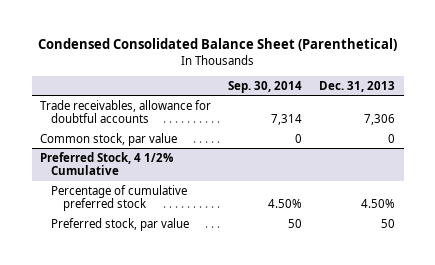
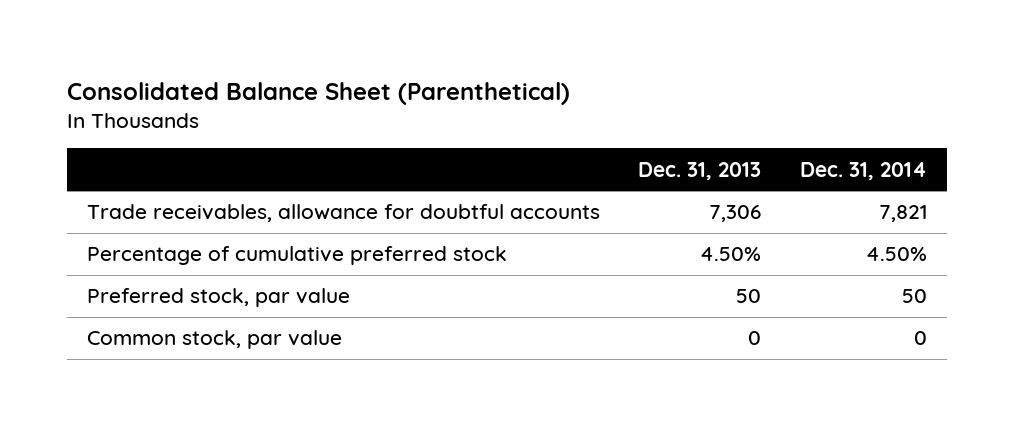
- Condensed Consolidated Balance Sheet (Parenthetical)
+ Consolidated Balance Sheet (Parenthetical)
- | Sep. 30, 2014 | Dec. 31, 2013
+ | Dec. 31, 2013 | Dec. 31, 2014
- Preferred Stock, 4 1/2% Cumulative
moved down: Common stock, par value | 0 | 0

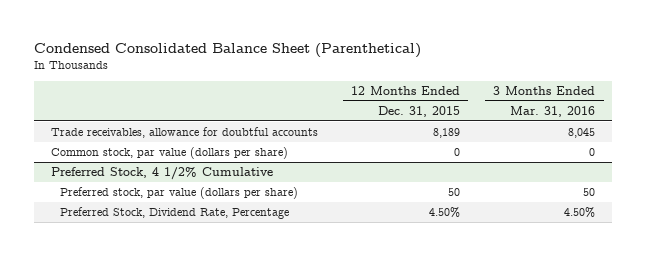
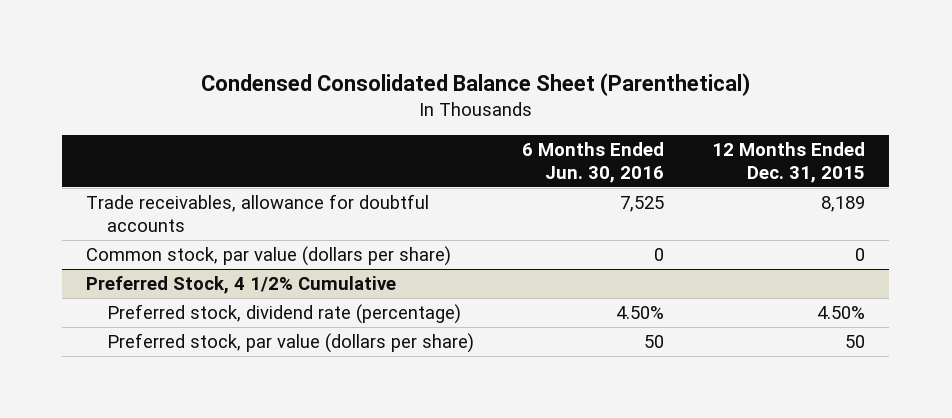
- | 12 Months Ended Dec. 31, 2015 | 3 Months Ended Mar. 31, 2016
+ | 6 Months Ended Jun. 30, 2016 | 12 Months Ended Dec. 31, 2015
@ Preferred Stock, 4 1/2% Cumulative
+ Preferred stock, dividend rate (percentage) | 4.50% | 4.50%
- Preferred Stock, Dividend Rate, Percentage | 4.50% | 4.50%

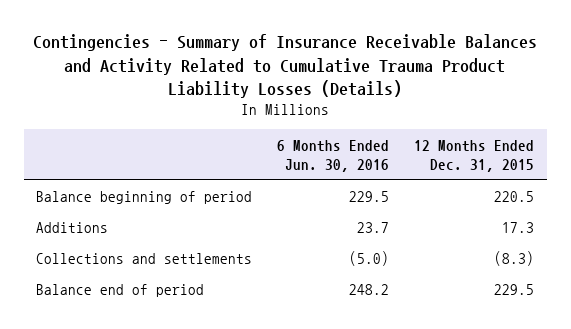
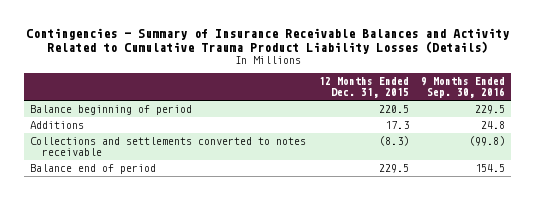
- | 6 Months Ended Jun. 30, 2016 | 12 Months Ended Dec. 31, 2015
+ | 12 Months Ended Dec. 31, 2015 | 9 Months Ended Sep. 30, 2016
- Collections and settlements | (5.0) | (8.3)
+ Collections and settlements converted to notes receivable | (8.3) | (99.8)

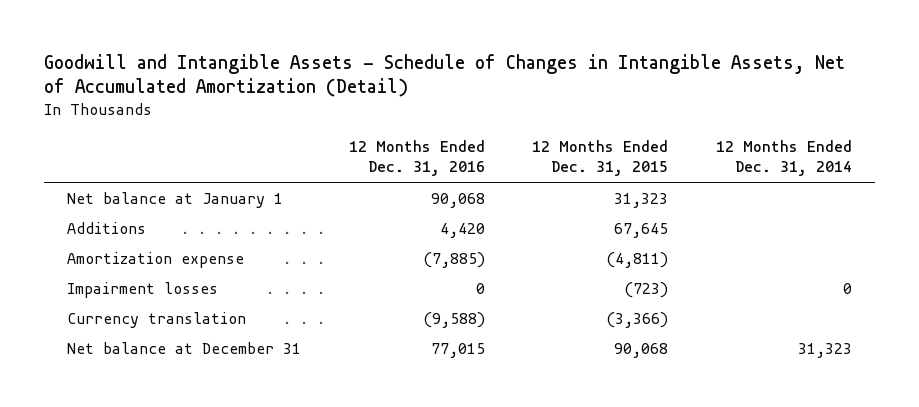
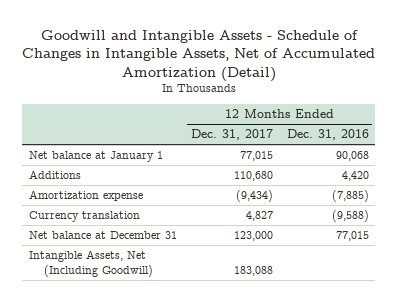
- | 12 Months Ended Dec. 31, 2016 | 12 Months Ended Dec. 31, 2015 | 12 Months Ended Dec. 31, 2014
+ | 12 Months Ended Dec. 31, 2017 | 12 Months Ended Dec. 31, 2016
- Impairment losses | 0 | (723) | 0
+ Intangible Assets, Net (Including Goodwill) | 183,088 |

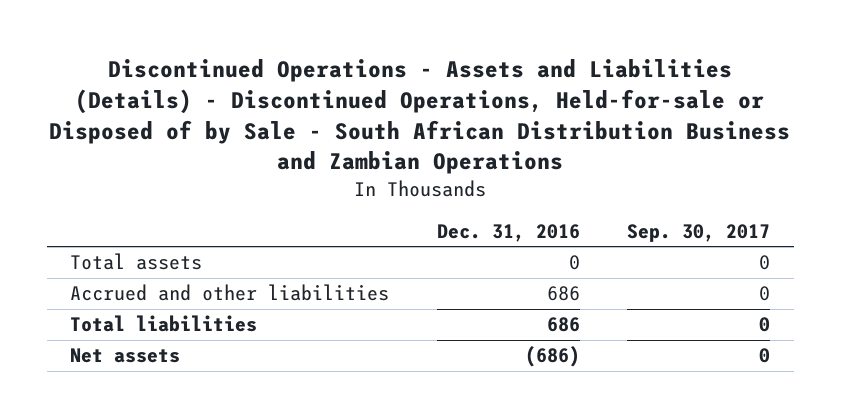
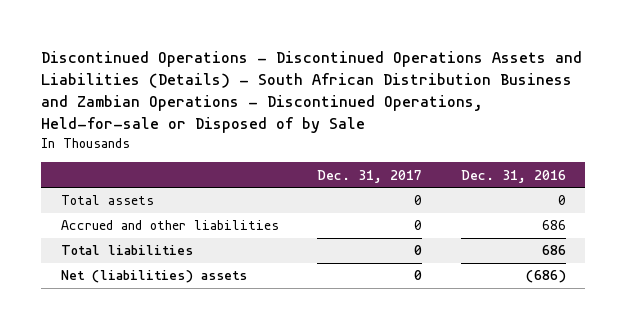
- Discontinued Operations - Assets and Liabilities (Details) - Discontinued Operations, Held-for-sale or Disposed of by Sale - South African Distribution Business and Zambian Operations
+ Discontinued Operations - Discontinued Operations Assets and Liabilities (Details) - South African Distribution Business and Zambian Operations - Discontinued Operations, Held-for-sale or Disposed of by Sale
- | Dec. 31, 2016 | Sep. 30, 2017
+ | Dec. 31, 2017 | Dec. 31, 2016
- Net assets | (686) | 0
+ Net (liabilities) assets | 0 | (686)

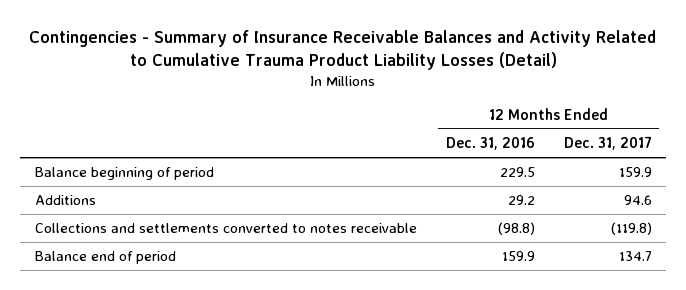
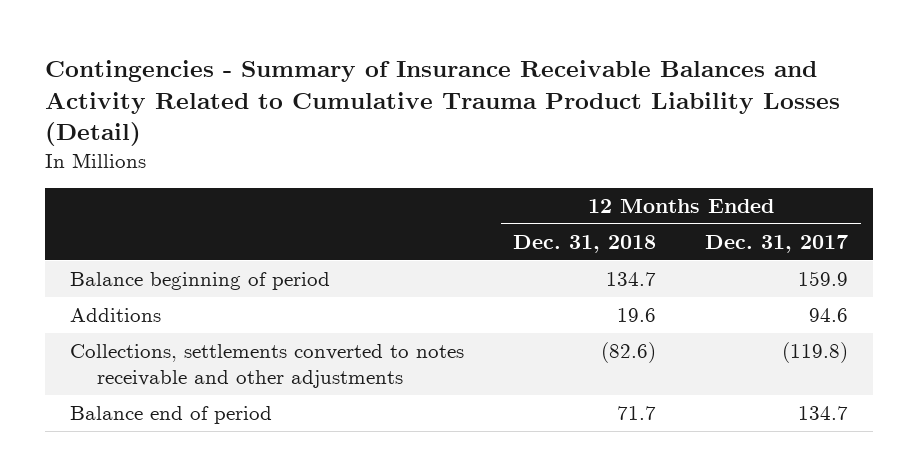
- | 12 Months Ended Dec. 31, 2016 | 12 Months Ended Dec. 31, 2017
+ | 12 Months Ended Dec. 31, 2018 | 12 Months Ended Dec. 31, 2017
- Collections and settlements converted to notes receivable | (98.8) | (119.8)
+ Collections, settlements converted to notes receivable and other adjustments | (82.6) | (119.8)

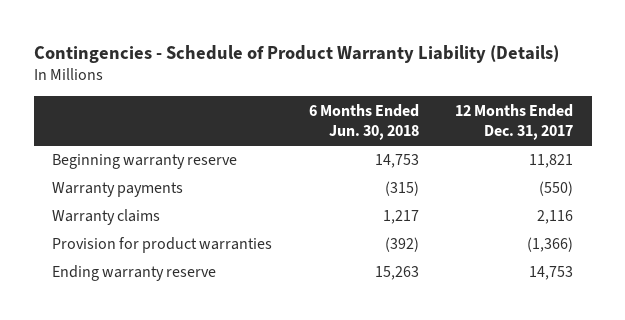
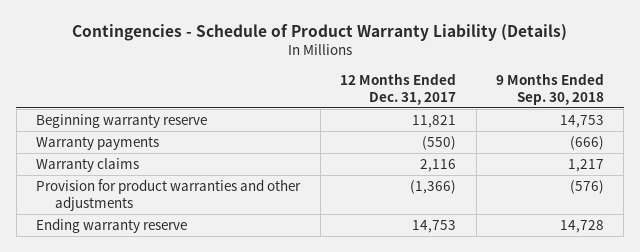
- | 6 Months Ended Jun. 30, 2018 | 12 Months Ended Dec. 31, 2017
+ | 12 Months Ended Dec. 31, 2017 | 9 Months Ended Sep. 30, 2018
- Provision for product warranties | (392) | (1,366)
+ Provision for product warranties and other adjustments | (1,366) | (576)

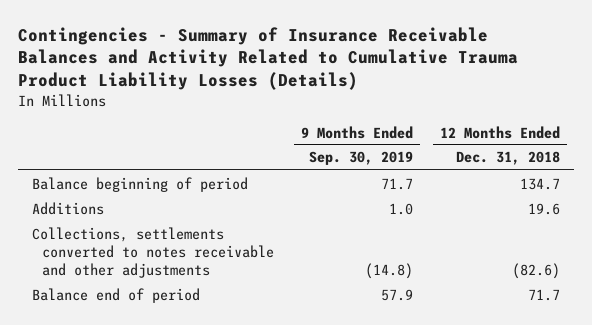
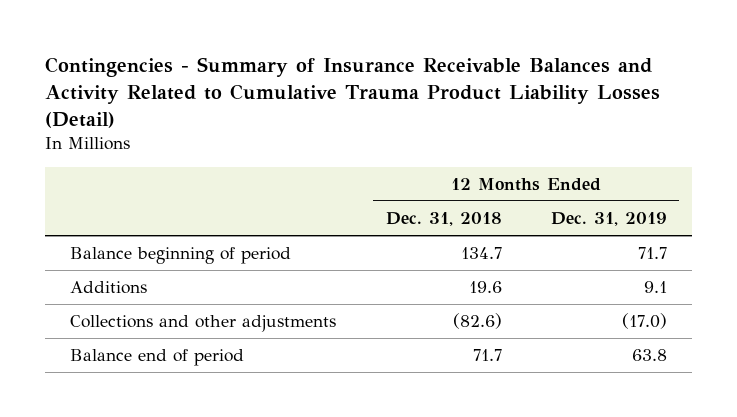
- Contingencies - Summary of Insurance Receivable Balances and Activity Related to Cumulative Trauma Product Liability Losses (Details)
+ Contingencies - Summary of Insurance Receivable Balances and Activity Related to Cumulative Trauma Product Liability Losses (Detail)
- | 9 Months Ended Sep. 30, 2019 | 12 Months Ended Dec. 31, 2018
+ | 12 Months Ended Dec. 31, 2018 | 12 Months Ended Dec. 31, 2019
- Collections, settlements converted to notes receivable and other adjustments | (14.8) | (82.6)
+ Collections and other adjustments | (82.6) | (17.0)

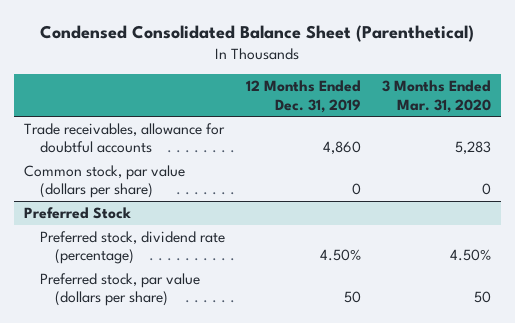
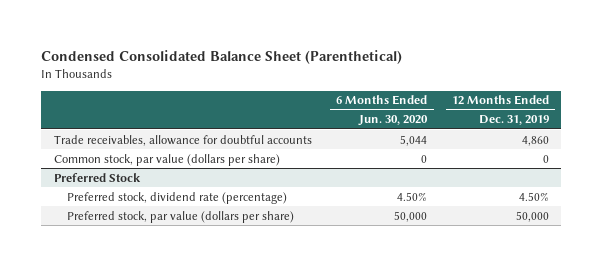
- | 12 Months Ended Dec. 31, 2019 | 3 Months Ended Mar. 31, 2020
+ | 6 Months Ended Jun. 30, 2020 | 12 Months Ended Dec. 31, 2019
@ Preferred Stock
- Preferred stock, par value (dollars per share) | 50 | 50
+ Preferred stock, par value (dollars per share) | 50,000 | 50,000

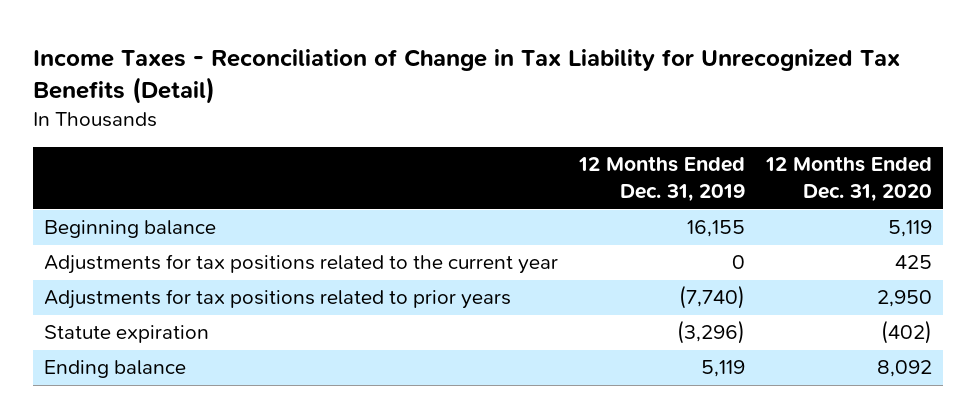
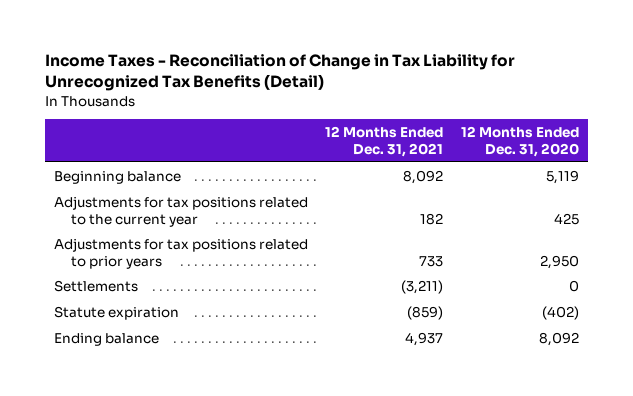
- | 12 Months Ended Dec. 31, 2019 | 12 Months Ended Dec. 31, 2020
+ | 12 Months Ended Dec. 31, 2021 | 12 Months Ended Dec. 31, 2020
+ Settlements | (3,211) | 0

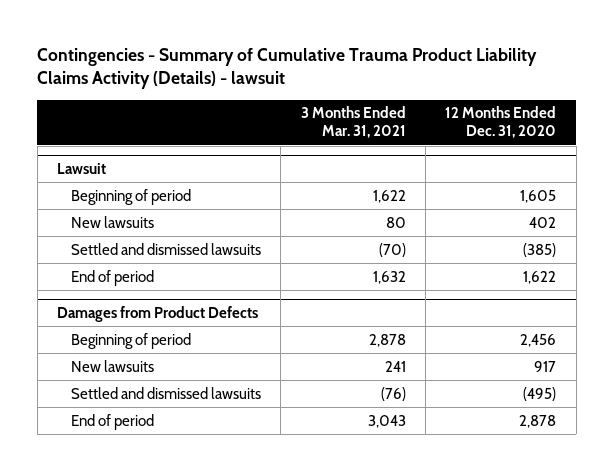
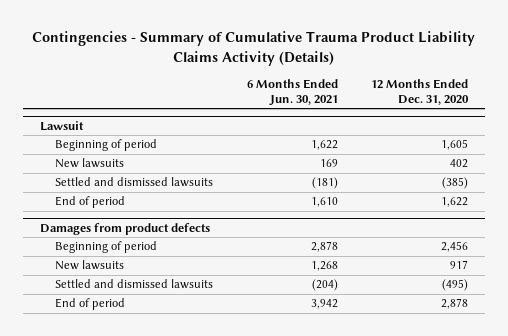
- Contingencies - Summary of Cumulative Trauma Product Liability Claims Activity (Details) - lawsuit
+ Contingencies - Summary of Cumulative Trauma Product Liability Claims Activity (Details)
- | 3 Months Ended Mar. 31, 2021 | 12 Months Ended Dec. 31, 2020
+ | 6 Months Ended Jun. 30, 2021 | 12 Months Ended Dec. 31, 2020
- Damages from Product Defects
+ Damages from product defects

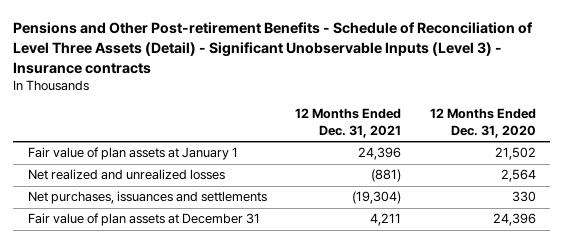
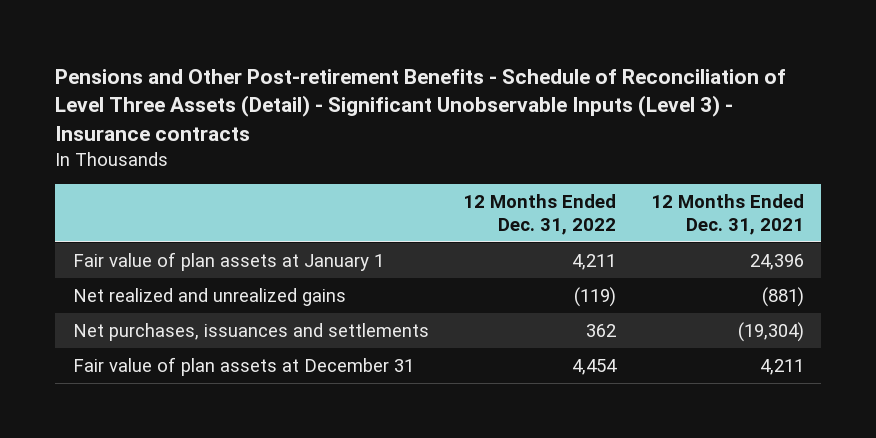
- | 12 Months Ended Dec. 31, 2021 | 12 Months Ended Dec. 31, 2020
+ | 12 Months Ended Dec. 31, 2022 | 12 Months Ended Dec. 31, 2021
- Net realized and unrealized losses | (881) | 2,564
+ Net realized and unrealized gains | (119) | (881)

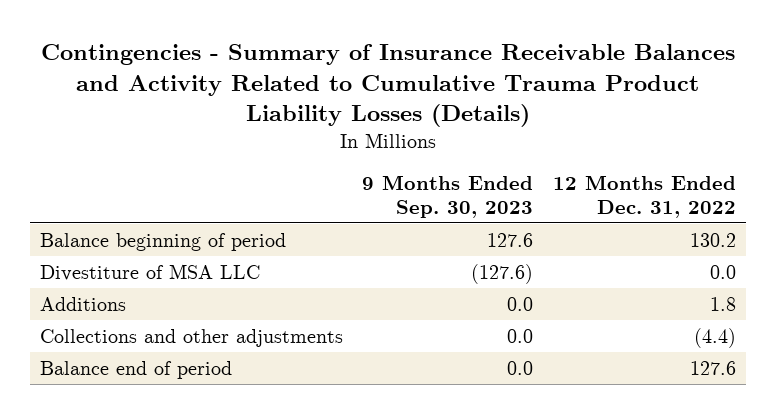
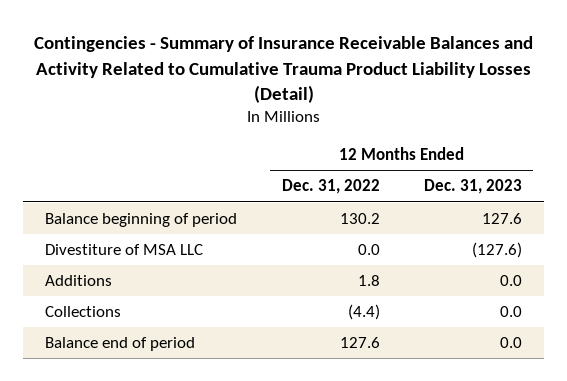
- Contingencies - Summary of Insurance Receivable Balances and Activity Related to Cumulative Trauma Product Liability Losses (Details)
+ Contingencies - Summary of Insurance Receivable Balances and Activity Related to Cumulative Trauma Product Liability Losses (Detail)
- | 9 Months Ended Sep. 30, 2023 | 12 Months Ended Dec. 31, 2022
+ | 12 Months Ended Dec. 31, 2022 | 12 Months Ended Dec. 31, 2023
- Collections and other adjustments | 0.0 | (4.4)
+ Collections | (4.4) | 0.0

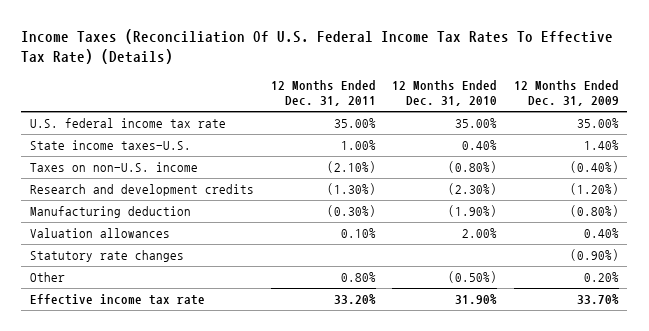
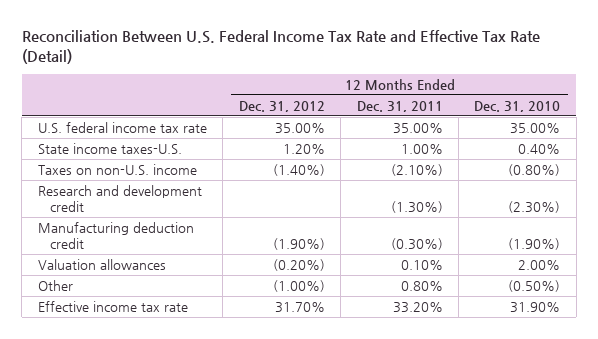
- Income Taxes (Reconciliation Of U.S. Federal Income Tax Rates To Effective Tax Rate) (Details)
+ Reconciliation Between U.S. Federal Income Tax Rate and Effective Tax Rate (Detail)
- | 12 Months Ended Dec. 31, 2011 | 12 Months Ended Dec. 31, 2010 | 12 Months Ended Dec. 31, 2009
+ | 12 Months Ended Dec. 31, 2012 | 12 Months Ended Dec. 31, 2011 | 12 Months Ended Dec. 31, 2010
- Research and development credits | (1.30%) | (2.30%) | (1.20%)
- Manufacturing deduction | (0.30%) | (1.90%) | (0.80%)
+ Research and development credit | | (1.30%) | (2.30%)
+ Manufacturing deduction credit | (1.90%) | (0.30%) | (1.90%)
- Statutory rate changes | | | (0.90%)

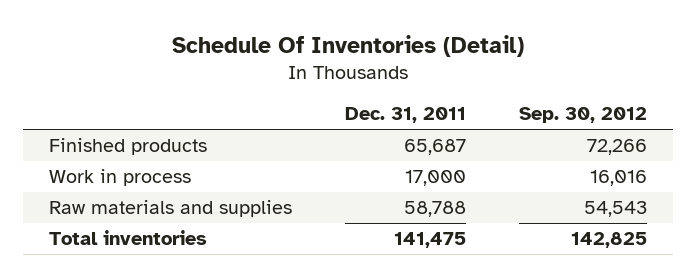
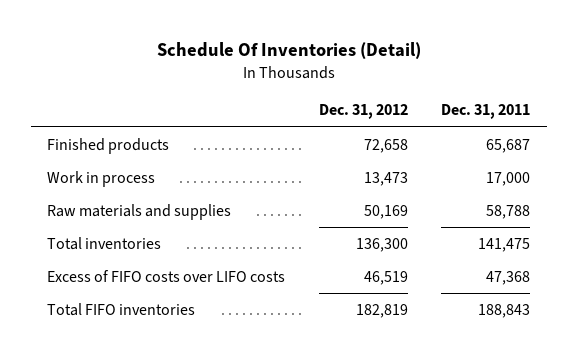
- | Dec. 31, 2011 | Sep. 30, 2012
+ | Dec. 31, 2012 | Dec. 31, 2011
+ Excess of FIFO costs over LIFO costs | 46,519 | 47,368
+ Total FIFO inventories | 182,819 | 188,843

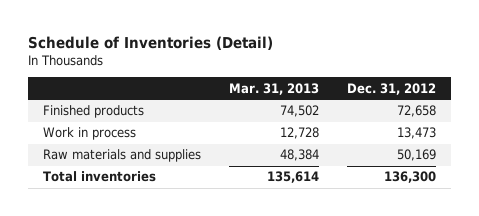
- Schedule Of Inventories (Detail)
+ Schedule of Inventories (Detail)
- | Dec. 31, 2012 | Dec. 31, 2011
+ | Mar. 31, 2013 | Dec. 31, 2012
- Excess of FIFO costs over LIFO costs | 46,519 | 47,368
- Total FIFO inventories | 182,819 | 188,843

